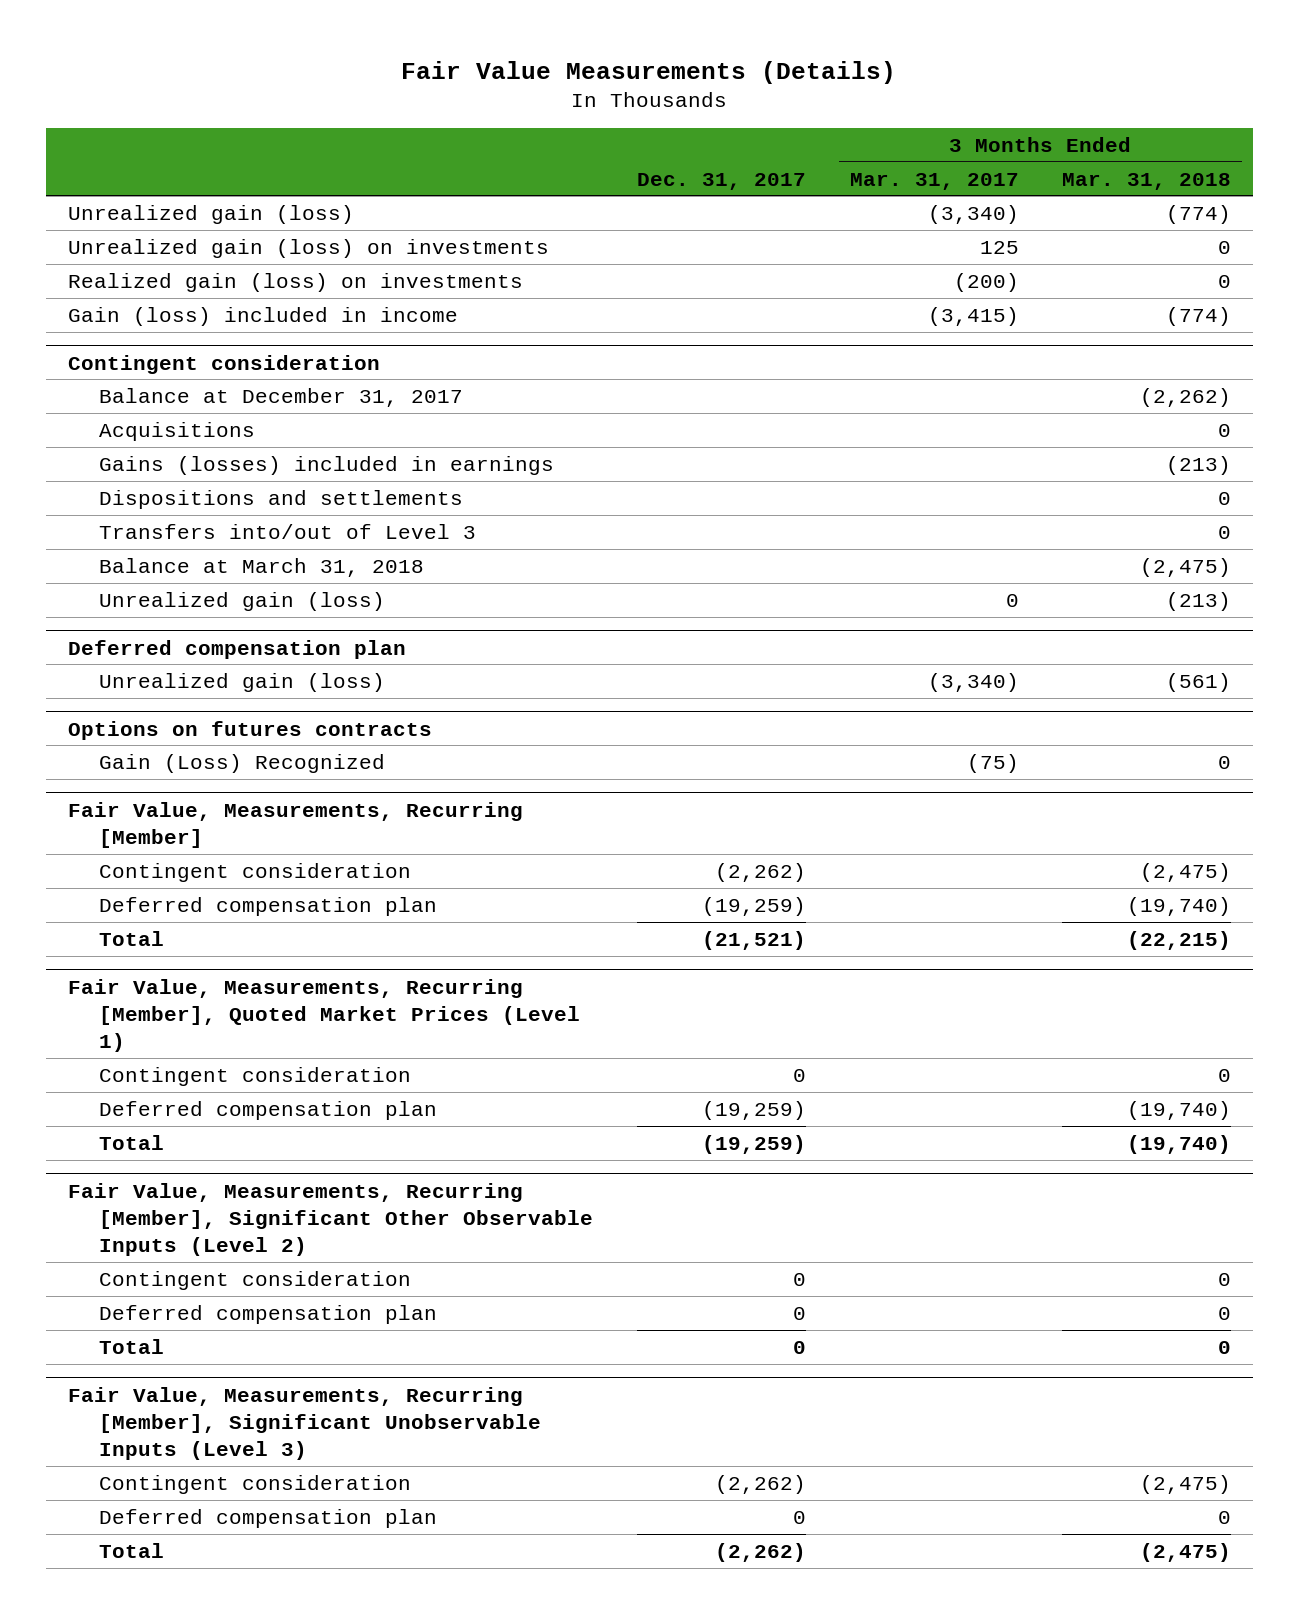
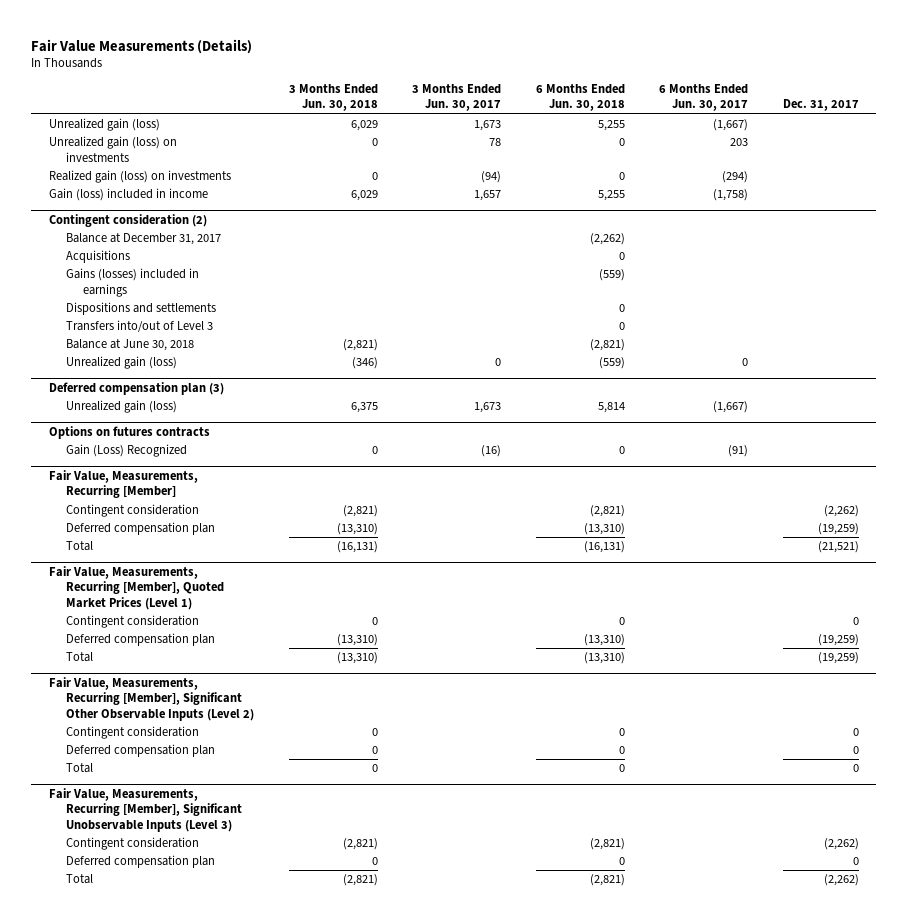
- | Dec. 31, 2017 | 3 Months Ended Mar. 31, 2017 | 3 Months Ended Mar. 31, 2018
+ | 3 Months Ended Jun. 30, 2018 | 3 Months Ended Jun. 30, 2017 | 6 Months Ended Jun. 30, 2018 | 6 Months Ended Jun. 30, 2017 | Dec. 31, 2017
- Contingent consideration
+ Contingent consideration (2)
- Balance at March 31, 2018 | | | (2,475)
+ Balance at June 30, 2018 | (2,821) | | (2,821) | |
- Deferred compensation plan
+ Deferred compensation plan (3)

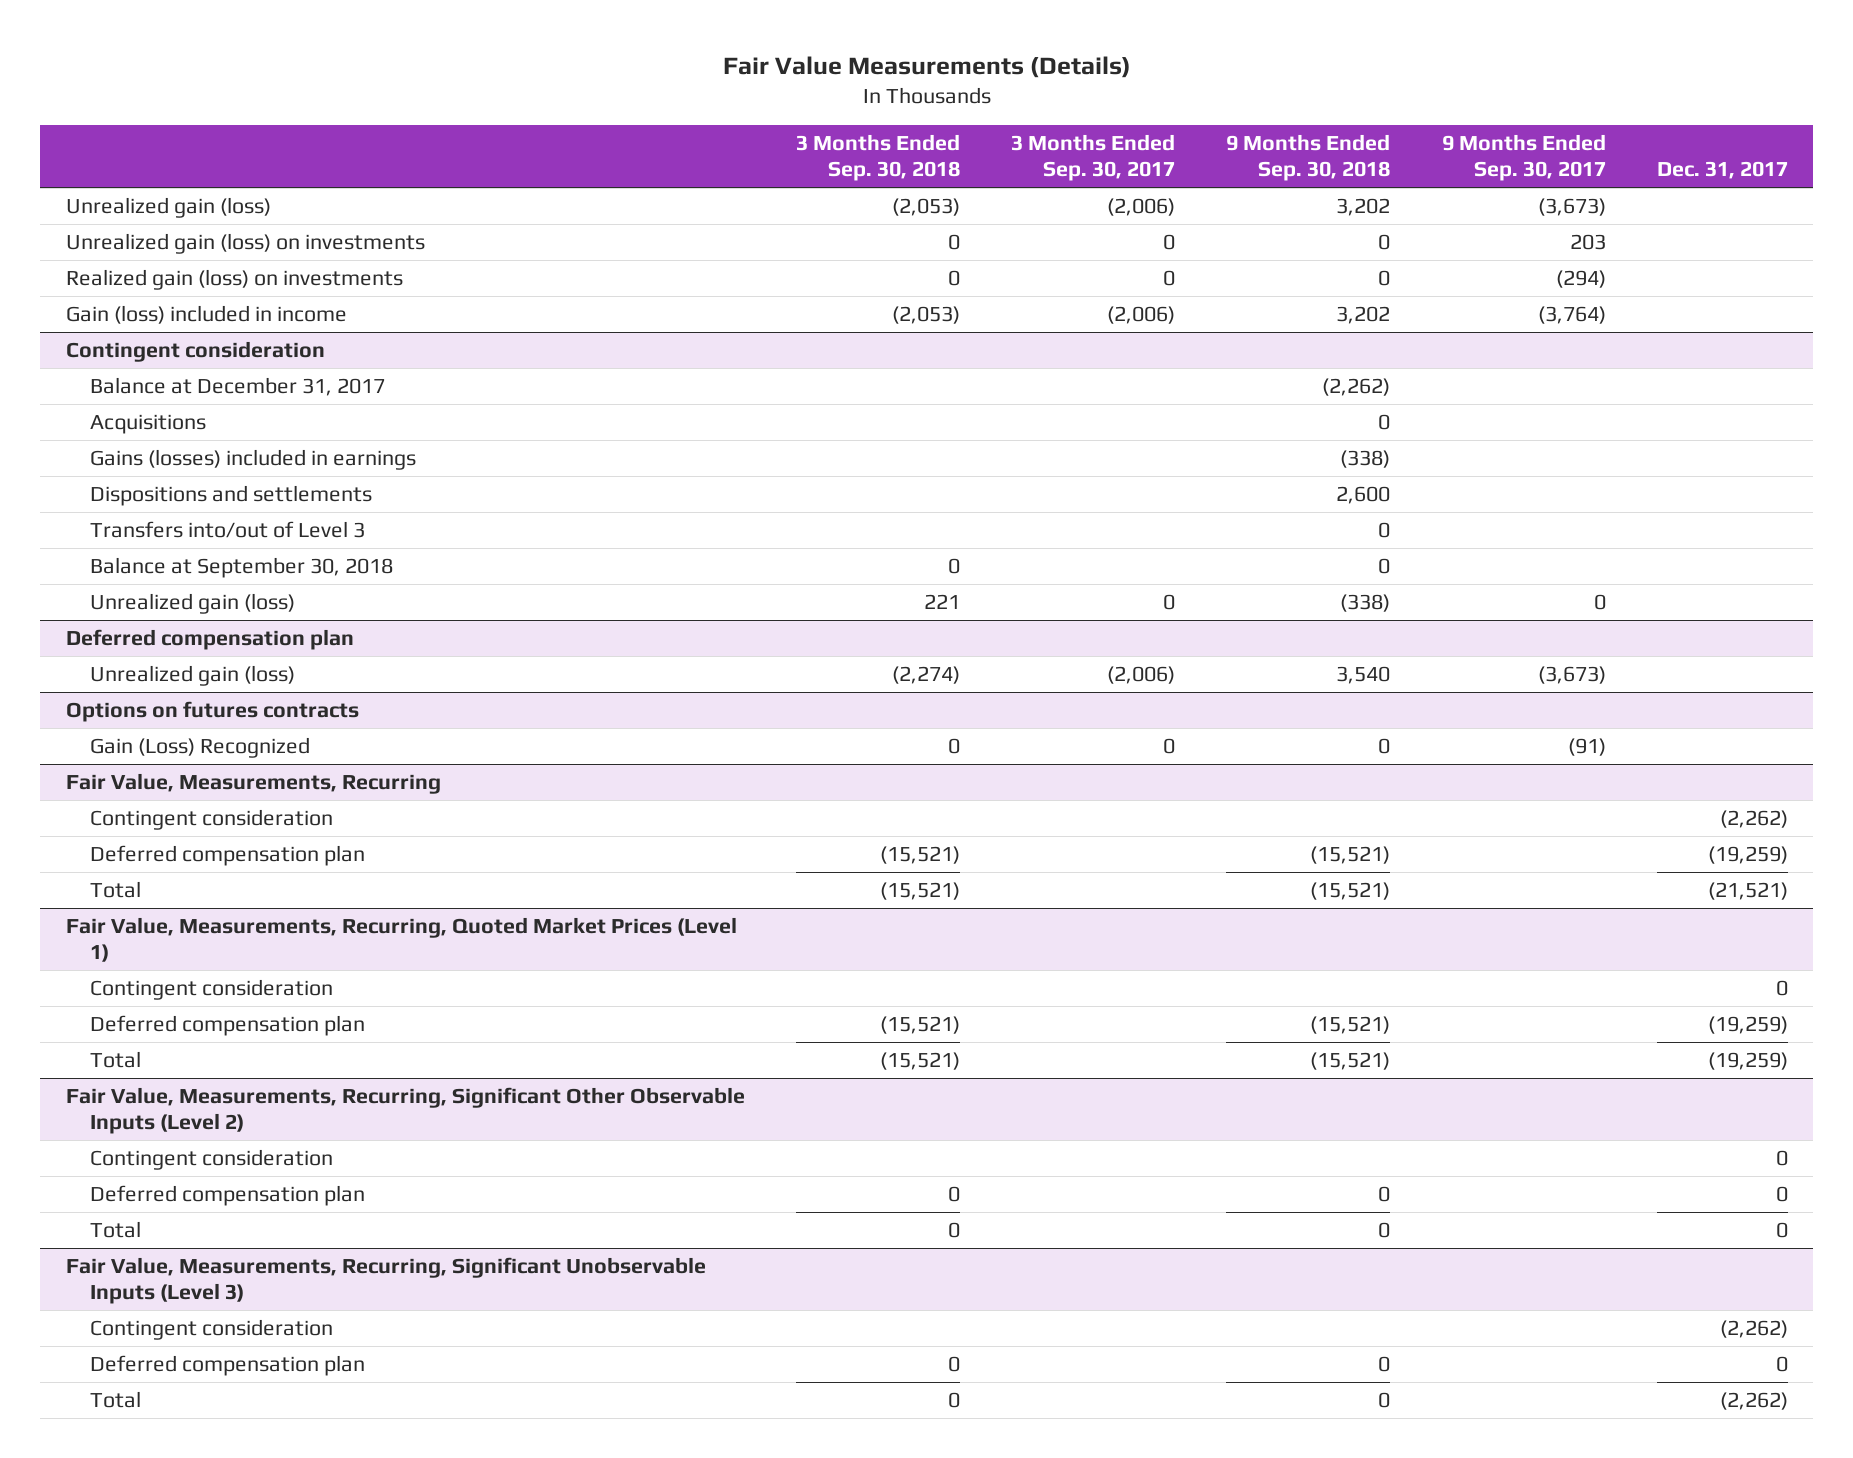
- | 3 Months Ended Jun. 30, 2018 | 3 Months Ended Jun. 30, 2017 | 6 Months Ended Jun. 30, 2018 | 6 Months Ended Jun. 30, 2017 | Dec. 31, 2017
+ | 3 Months Ended Sep. 30, 2018 | 3 Months Ended Sep. 30, 2017 | 9 Months Ended Sep. 30, 2018 | 9 Months Ended Sep. 30, 2017 | Dec. 31, 2017
- Contingent consideration (2)
+ Contingent consideration
- Balance at June 30, 2018 | (2,821) | | (2,821) | |
+ Balance at September 30, 2018 | 0 | | 0 | |
- Deferred compensation plan (3)
+ Deferred compensation plan
- Fair Value, Measurements, Recurring [Member]
+ Fair Value, Measurements, Recurring
- Fair Value, Measurements, Recurring [Member], Quoted Market Prices (Level 1)
+ Fair Value, Measurements, Recurring, Quoted Market Prices (Level 1)
- Fair Value, Measurements, Recurring [Member], Significant Other Observable Inputs (Level 2)
+ Fair Value, Measurements, Recurring, Significant Other Observable Inputs (Level 2)
- Fair Value, Measurements, Recurring [Member], Significant Unobservable Inputs (Level 3)
+ Fair Value, Measurements, Recurring, Significant Unobservable Inputs (Level 3)

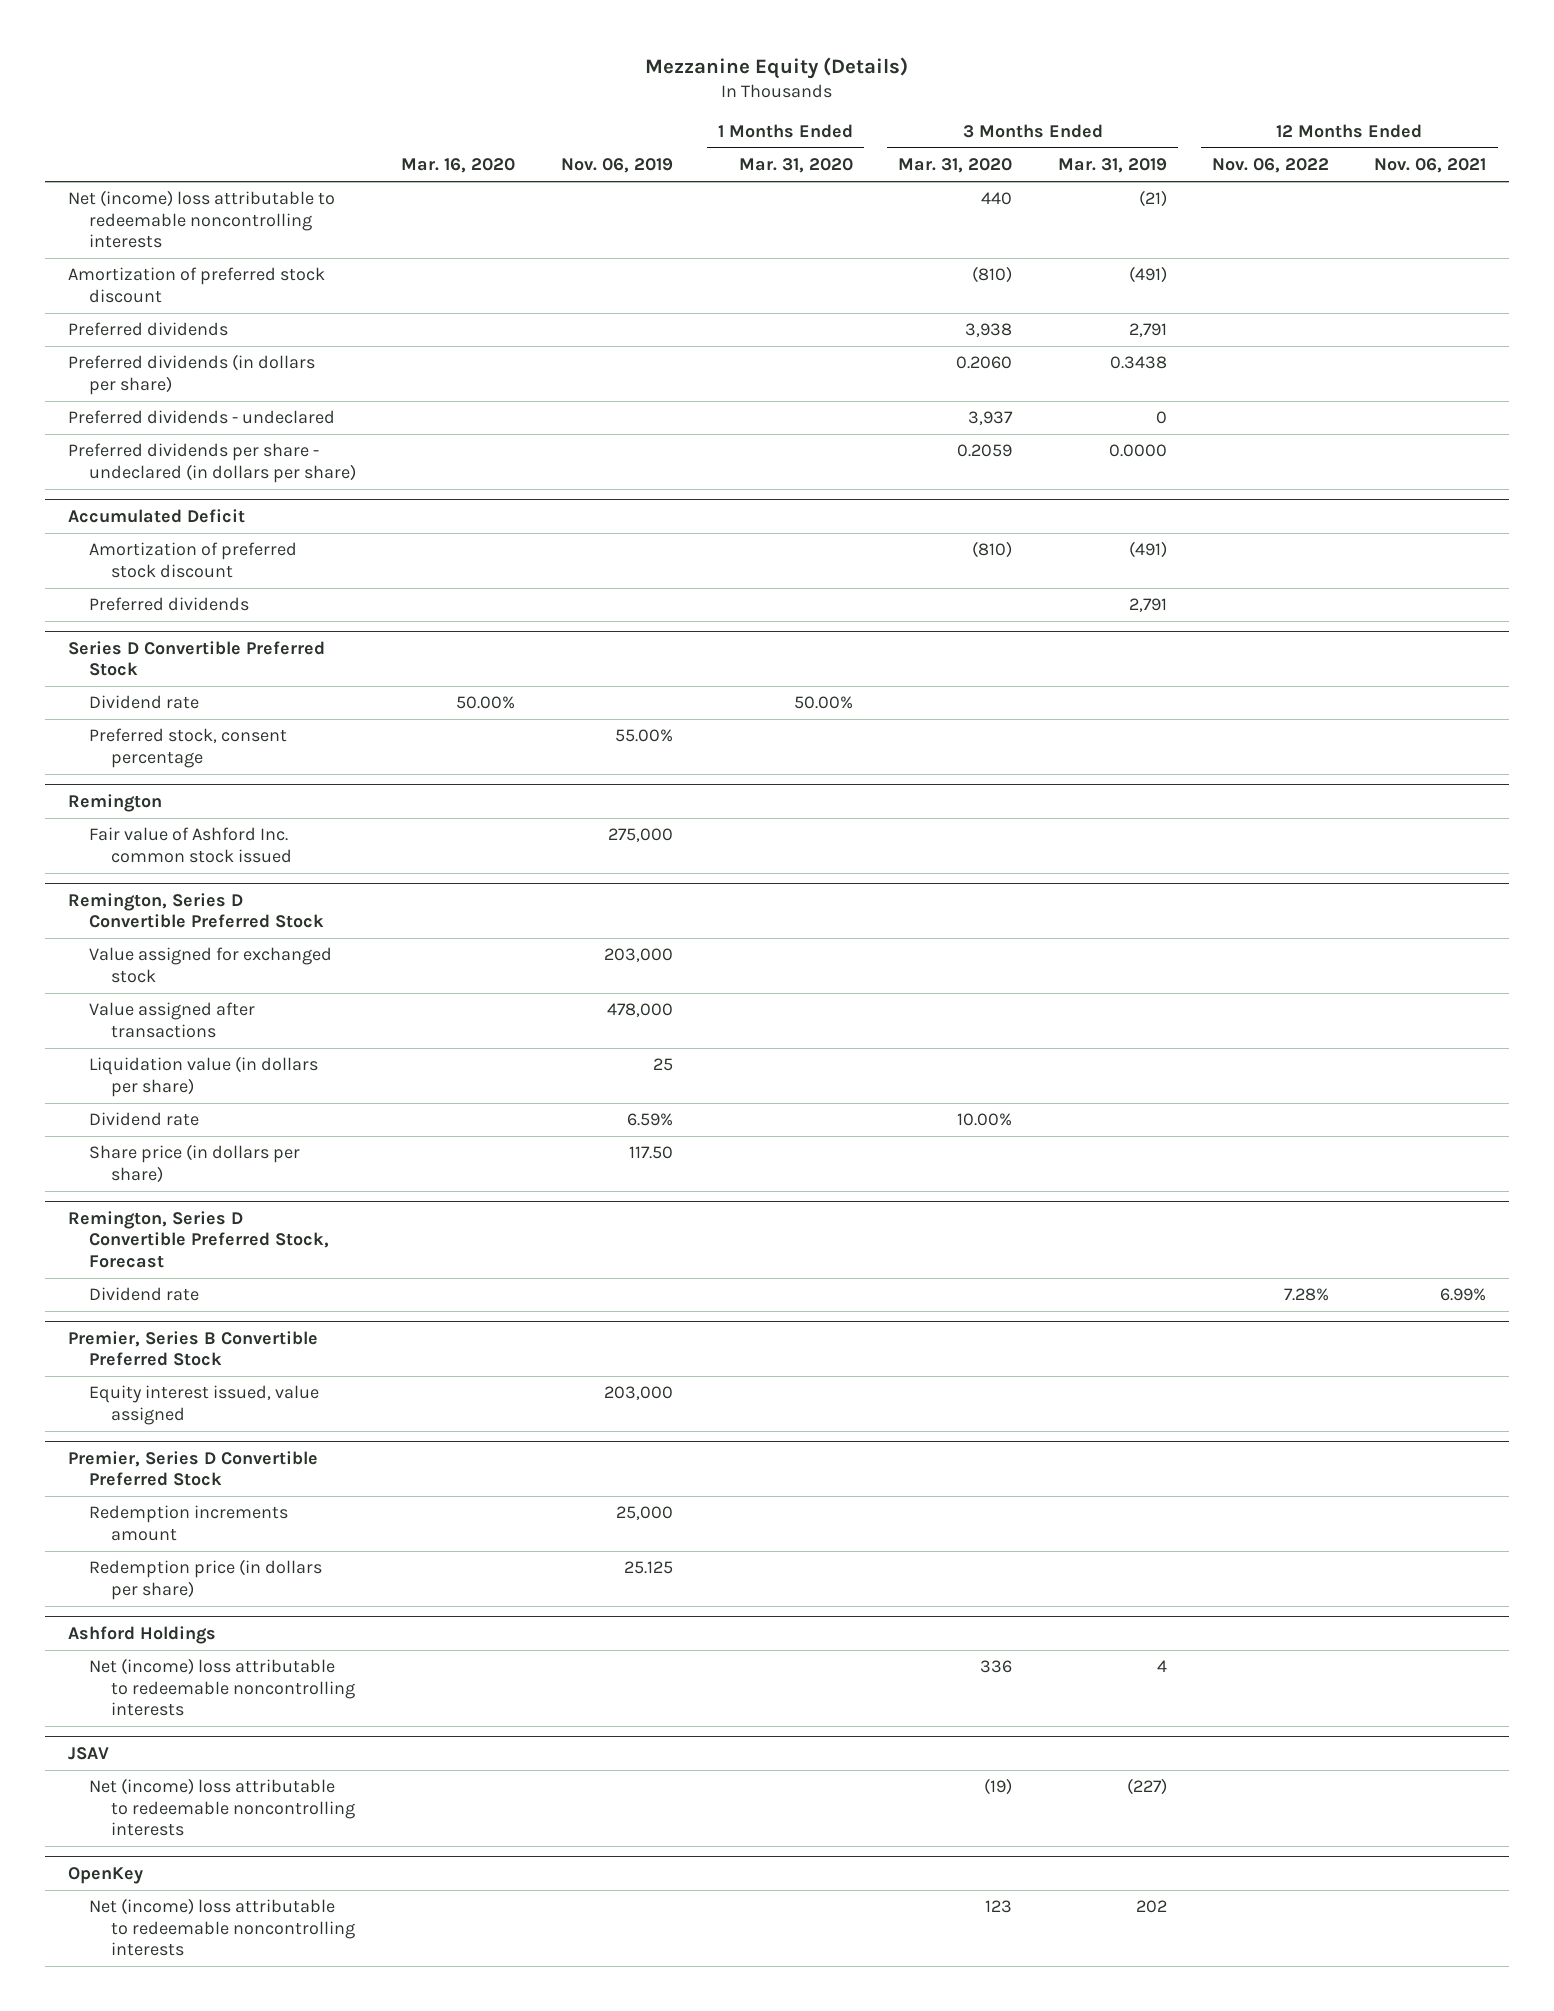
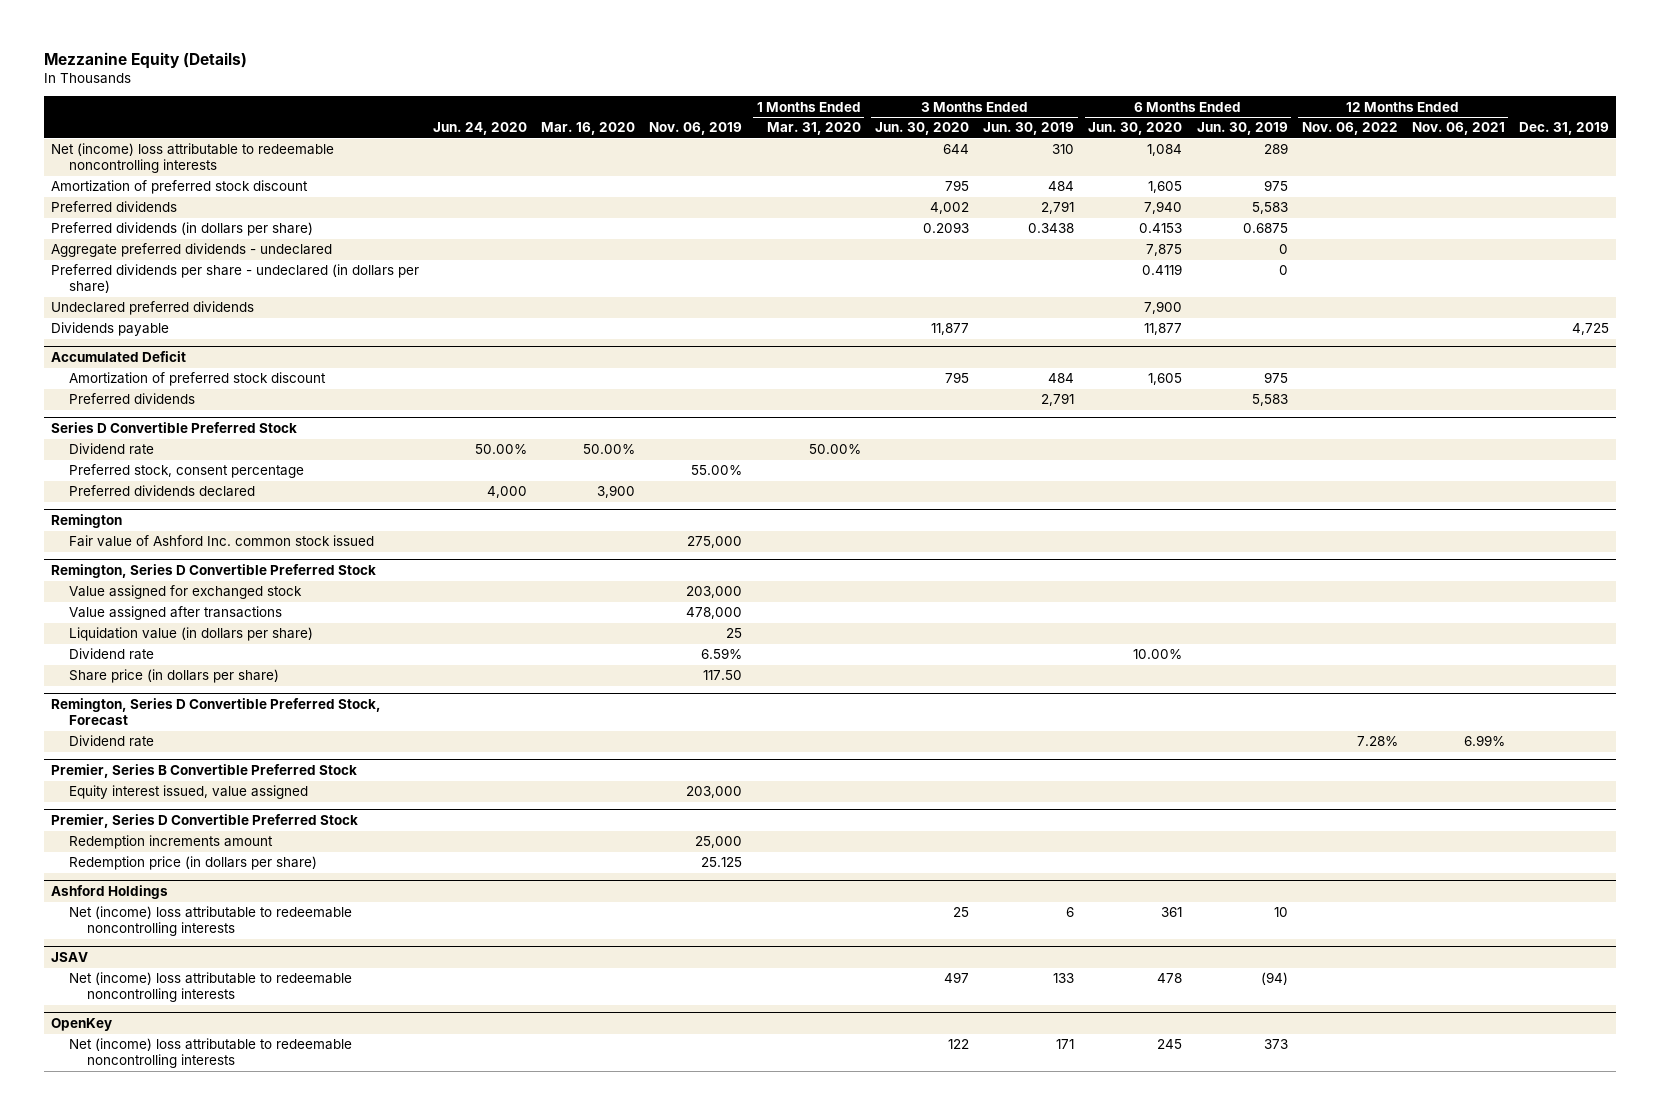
- | Mar. 16, 2020 | Nov. 06, 2019 | 1 Months Ended Mar. 31, 2020 | 3 Months Ended Mar. 31, 2020 | 3 Months Ended Mar. 31, 2019 | 12 Months Ended Nov. 06, 2022 | 12 Months Ended Nov. 06, 2021
+ | Jun. 24, 2020 | Mar. 16, 2020 | Nov. 06, 2019 | 1 Months Ended Mar. 31, 2020 | 3 Months Ended Jun. 30, 2020 | 3 Months Ended Jun. 30, 2019 | 6 Months Ended Jun. 30, 2020 | 6 Months Ended Jun. 30, 2019 | 12 Months Ended Nov. 06, 2022 | 12 Months Ended Nov. 06, 2021 | Dec. 31, 2019
- Preferred dividends - undeclared | | | | 3,937 | 0 | |
+ Aggregate preferred dividends - undeclared | | | | | | | 7,875 | 0 | | |
+ Undeclared preferred dividends | | | | | | | 7,900 | | | |
+ Dividends payable | | | | | 11,877 | | 11,877 | | | | 4,725
@ Series D Convertible Preferred Stock
+ Preferred dividends declared | 4,000 | 3,900 | | | | | | | | |

